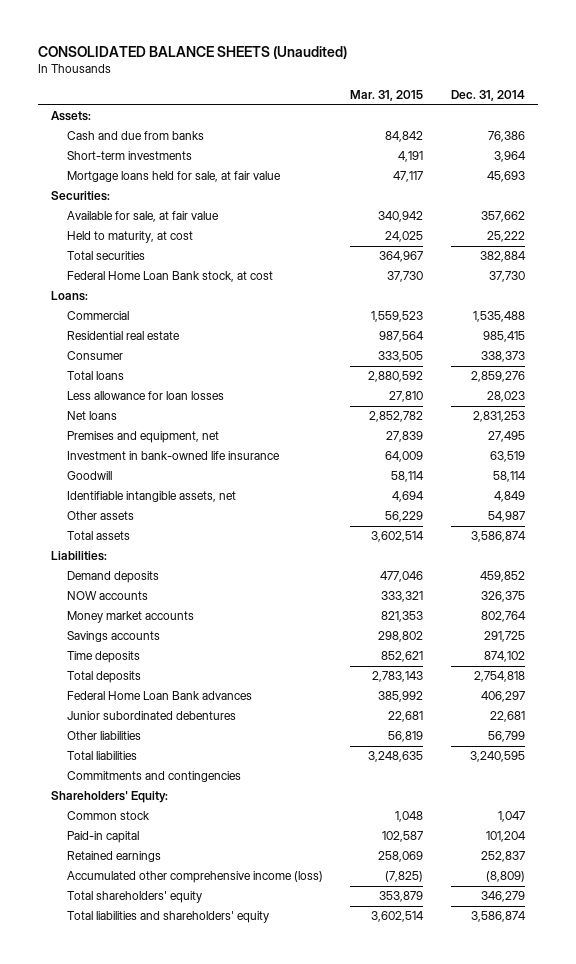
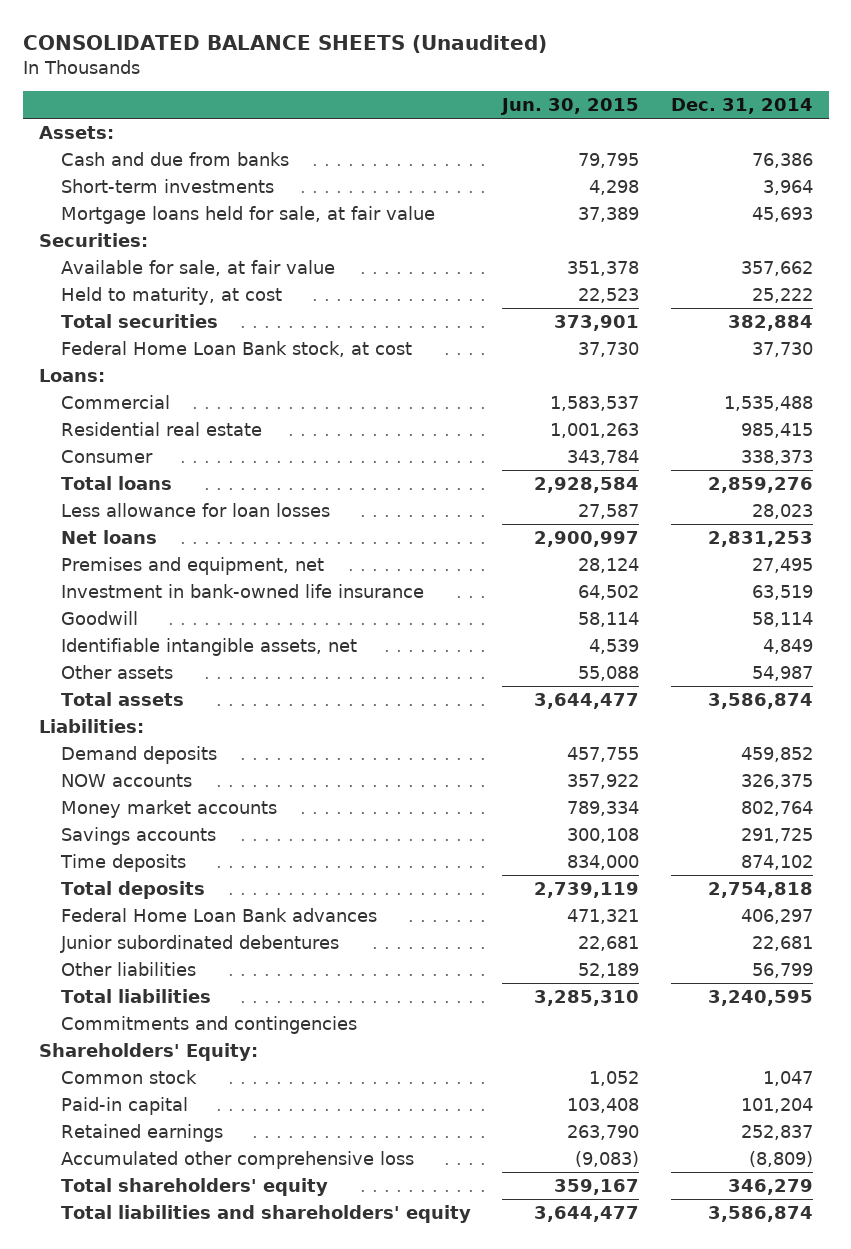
- | Mar. 31, 2015 | Dec. 31, 2014
+ | Jun. 30, 2015 | Dec. 31, 2014
- Accumulated other comprehensive income (loss) | (7,825) | (8,809)
+ Accumulated other comprehensive loss | (9,083) | (8,809)

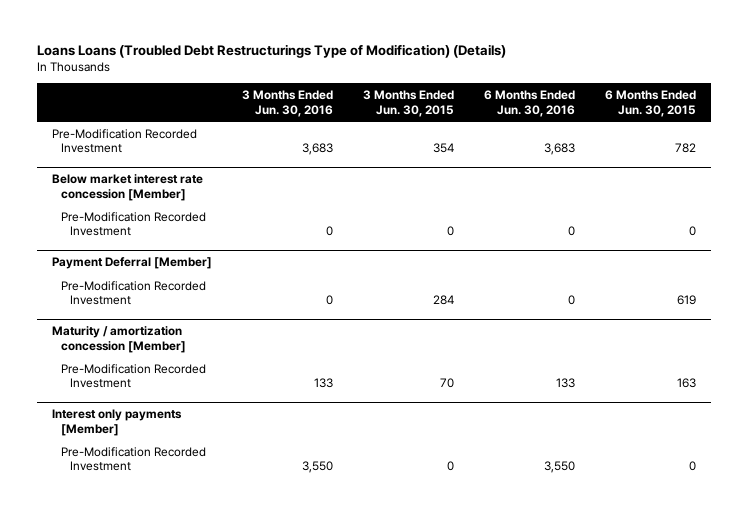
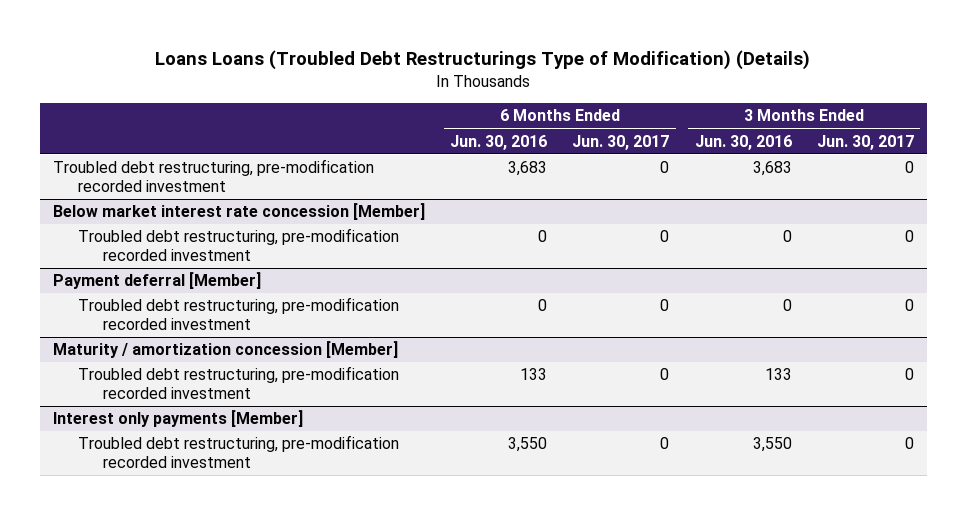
- | 3 Months Ended Jun. 30, 2016 | 3 Months Ended Jun. 30, 2015 | 6 Months Ended Jun. 30, 2016 | 6 Months Ended Jun. 30, 2015
+ | 6 Months Ended Jun. 30, 2016 | 6 Months Ended Jun. 30, 2017 | 3 Months Ended Jun. 30, 2016 | 3 Months Ended Jun. 30, 2017
- Pre-Modification Recorded Investment | 3,683 | 354 | 3,683 | 782
+ Troubled debt restructuring, pre-modification recorded investment | 3,683 | 0 | 3,683 | 0
@ Below market interest rate concession [Member]
- Pre-Modification Recorded Investment | 0 | 0 | 0 | 0
- Payment Deferral [Member]
- Pre-Modification Recorded Investment | 0 | 284 | 0 | 619
@ Below market interest rate concession [Member]
+ Troubled debt restructuring, pre-modification recorded investment | 0 | 0 | 0 | 0
+ Payment deferral [Member]
+ Troubled debt restructuring, pre-modification recorded investment | 0 | 0 | 0 | 0
@ Maturity / amortization concession [Member]
- Pre-Modification Recorded Investment | 133 | 70 | 133 | 163
+ Troubled debt restructuring, pre-modification recorded investment | 133 | 0 | 133 | 0
@ Interest only payments [Member]
- Pre-Modification Recorded Investment | 3,550 | 0 | 3,550 | 0
+ Troubled debt restructuring, pre-modification recorded investment | 3,550 | 0 | 3,550 | 0

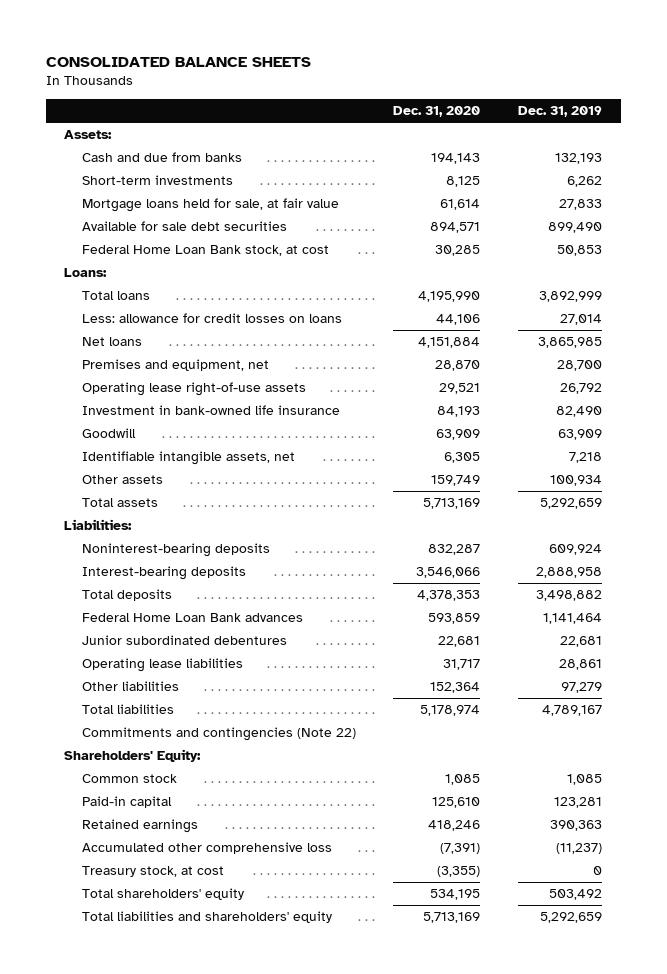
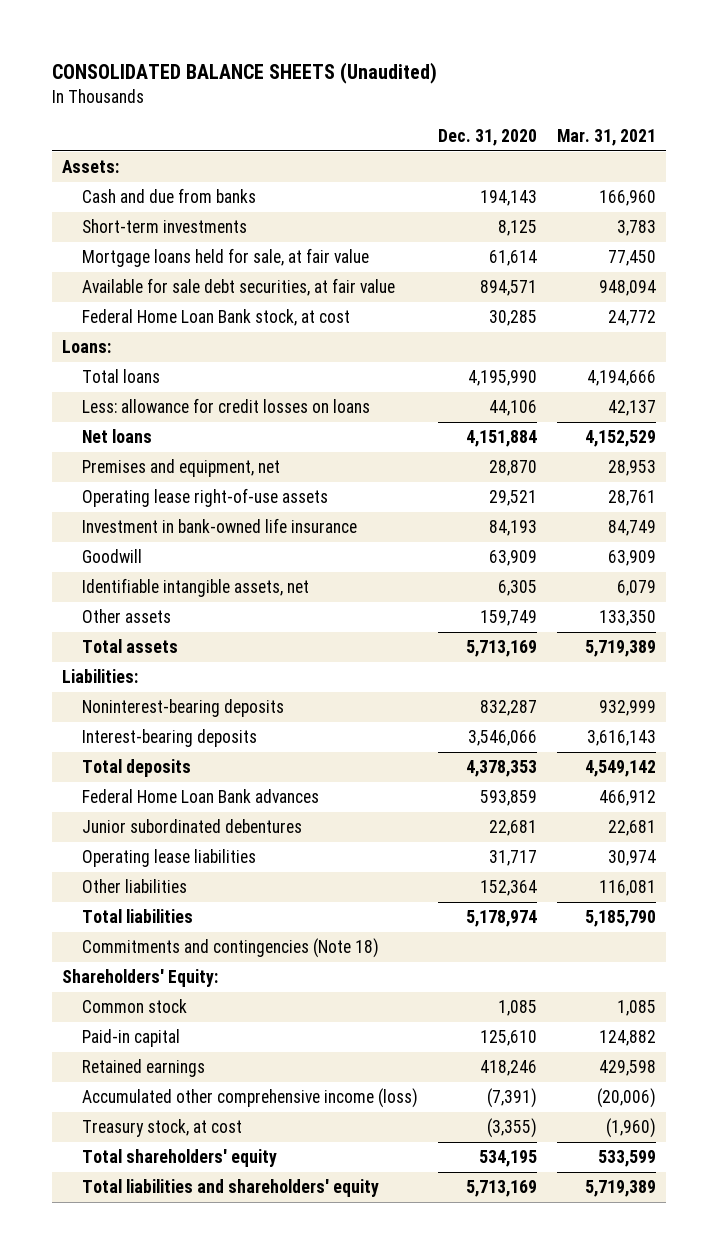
- CONSOLIDATED BALANCE SHEETS
+ CONSOLIDATED BALANCE SHEETS (Unaudited)
- | Dec. 31, 2020 | Dec. 31, 2019
+ | Dec. 31, 2020 | Mar. 31, 2021
- Available for sale debt securities | 894,571 | 899,490
+ Available for sale debt securities, at fair value | 894,571 | 948,094
- Commitments and contingencies (Note 22)
+ Commitments and contingencies (Note 18)
- Accumulated other comprehensive loss | (7,391) | (11,237)
+ Accumulated other comprehensive income (loss) | (7,391) | (20,006)

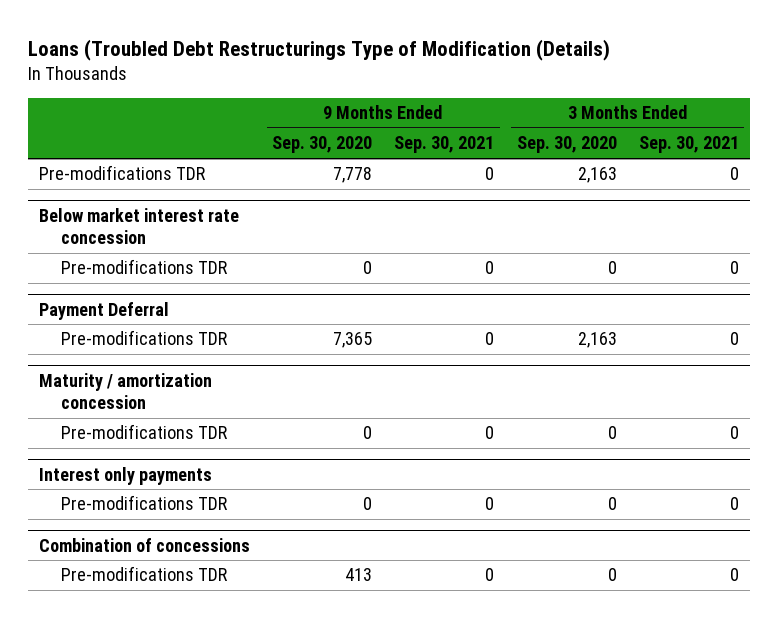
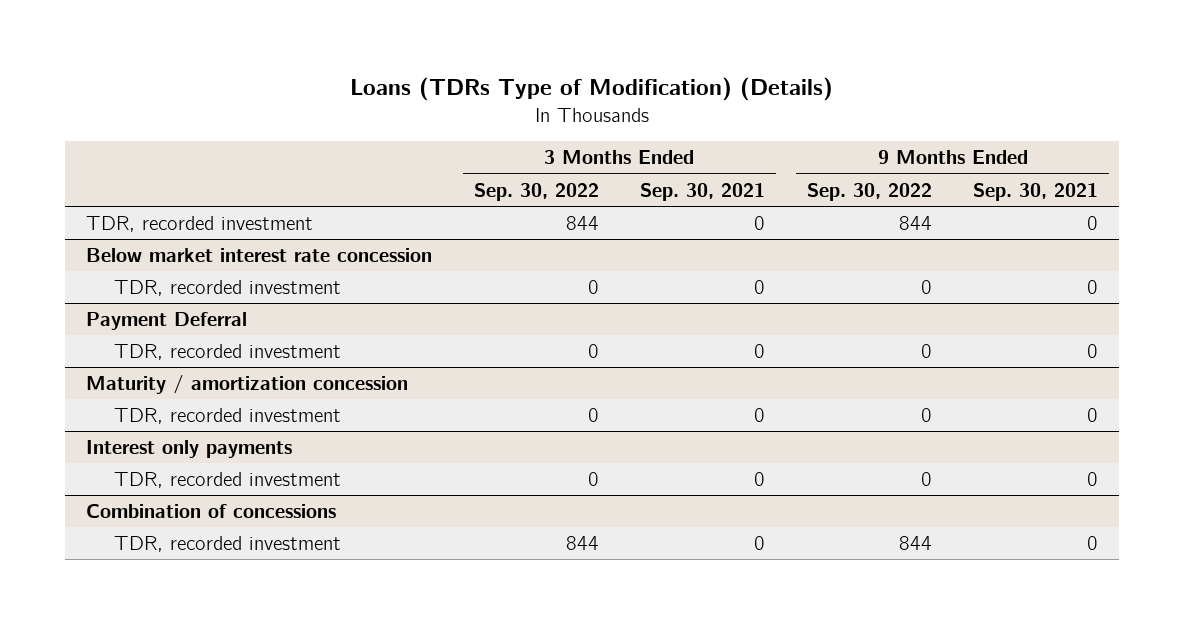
- Loans (Troubled Debt Restructurings Type of Modification (Details)
+ Loans (TDRs Type of Modification) (Details)
- | 9 Months Ended Sep. 30, 2020 | 9 Months Ended Sep. 30, 2021 | 3 Months Ended Sep. 30, 2020 | 3 Months Ended Sep. 30, 2021
+ | 3 Months Ended Sep. 30, 2022 | 3 Months Ended Sep. 30, 2021 | 9 Months Ended Sep. 30, 2022 | 9 Months Ended Sep. 30, 2021
- Pre-modifications TDR | 7,778 | 0 | 2,163 | 0
+ TDR, recorded investment | 844 | 0 | 844 | 0
@ Below market interest rate concession
- Pre-modifications TDR | 0 | 0 | 0 | 0
+ TDR, recorded investment | 0 | 0 | 0 | 0
@ Payment Deferral
- Pre-modifications TDR | 7,365 | 0 | 2,163 | 0
+ TDR, recorded investment | 0 | 0 | 0 | 0
@ Maturity / amortization concession
- Pre-modifications TDR | 0 | 0 | 0 | 0
+ TDR, recorded investment | 0 | 0 | 0 | 0
@ Interest only payments
- Pre-modifications TDR | 0 | 0 | 0 | 0
+ TDR, recorded investment | 0 | 0 | 0 | 0
@ Combination of concessions
- Pre-modifications TDR | 413 | 0 | 0 | 0
+ TDR, recorded investment | 844 | 0 | 844 | 0

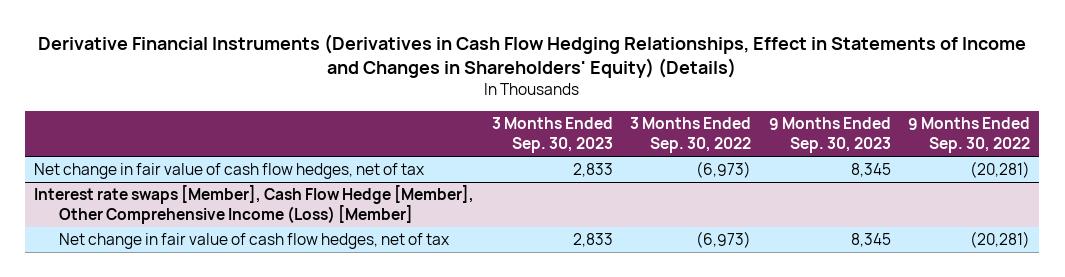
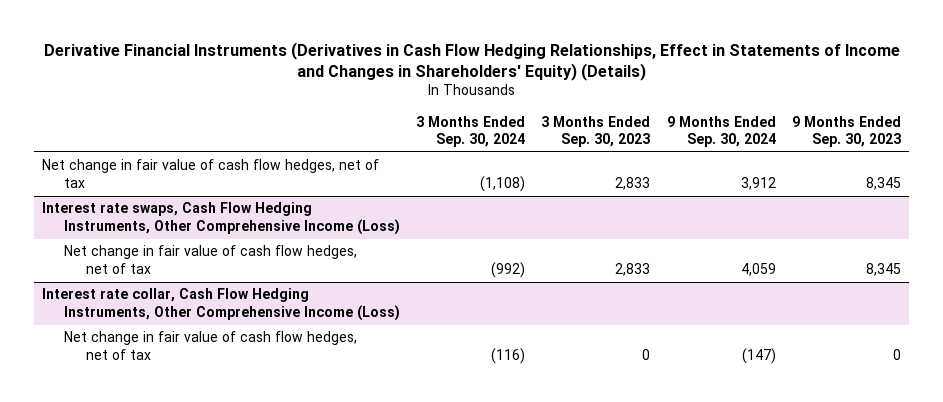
- | 3 Months Ended Sep. 30, 2023 | 3 Months Ended Sep. 30, 2022 | 9 Months Ended Sep. 30, 2023 | 9 Months Ended Sep. 30, 2022
+ | 3 Months Ended Sep. 30, 2024 | 3 Months Ended Sep. 30, 2023 | 9 Months Ended Sep. 30, 2024 | 9 Months Ended Sep. 30, 2023
- Interest rate swaps [Member], Cash Flow Hedge [Member], Other Comprehensive Income (Loss) [Member]
+ Interest rate swaps, Cash Flow Hedging Instruments, Other Comprehensive Income (Loss)
+ Interest rate collar, Cash Flow Hedging Instruments, Other Comprehensive Income (Loss)
+ Net change in fair value of cash flow hedges, net of tax | (116) | 0 | (147) | 0

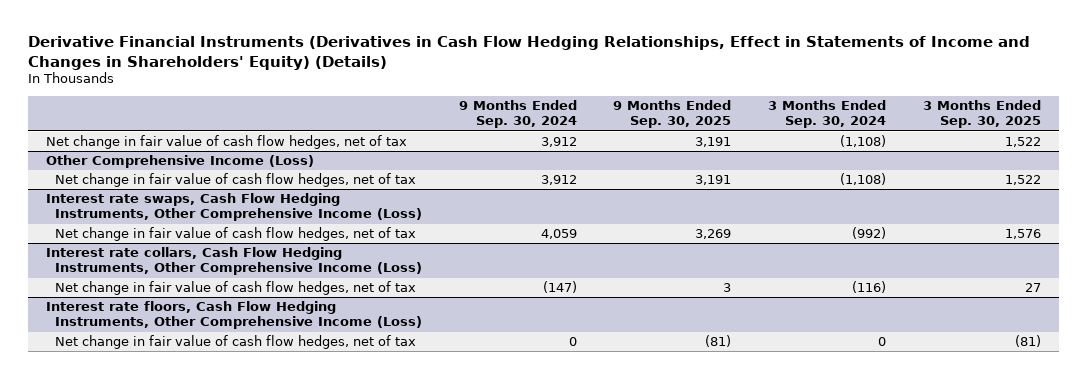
- | 3 Months Ended Sep. 30, 2024 | 3 Months Ended Sep. 30, 2023 | 9 Months Ended Sep. 30, 2024 | 9 Months Ended Sep. 30, 2023
+ | 9 Months Ended Sep. 30, 2024 | 9 Months Ended Sep. 30, 2025 | 3 Months Ended Sep. 30, 2024 | 3 Months Ended Sep. 30, 2025
+ Other Comprehensive Income (Loss)
+ Net change in fair value of cash flow hedges, net of tax | 3,912 | 3,191 | (1,108) | 1,522
- Interest rate collar, Cash Flow Hedging Instruments, Other Comprehensive Income (Loss)
+ Interest rate collars, Cash Flow Hedging Instruments, Other Comprehensive Income (Loss)
+ Interest rate floors, Cash Flow Hedging Instruments, Other Comprehensive Income (Loss)
+ Net change in fair value of cash flow hedges, net of tax | 0 | (81) | 0 | (81)

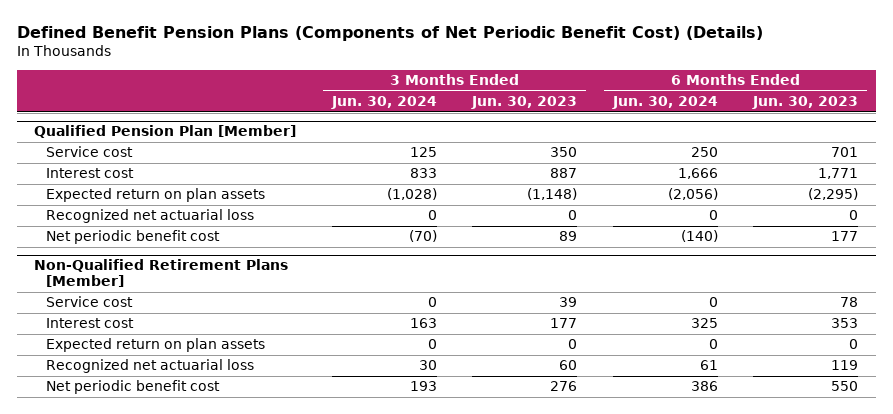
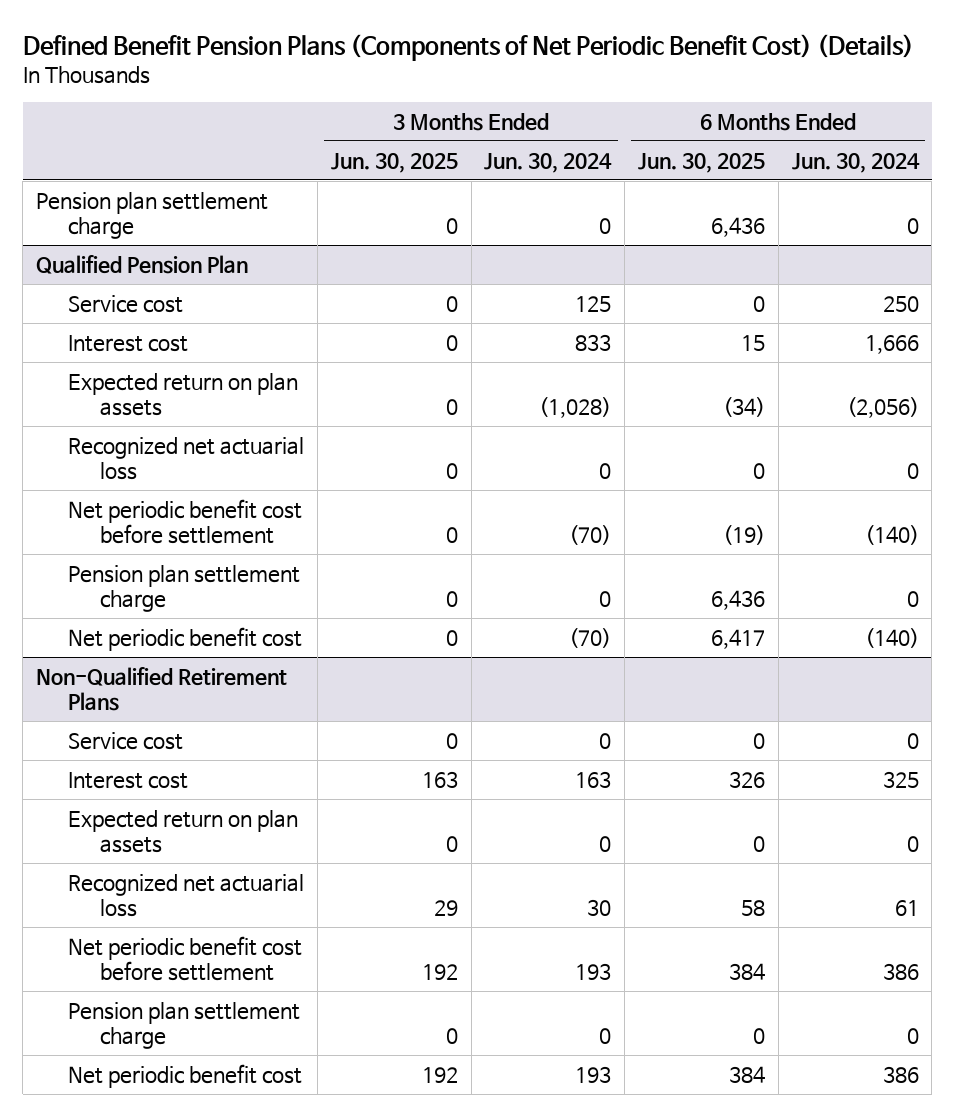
- | 3 Months Ended Jun. 30, 2024 | 3 Months Ended Jun. 30, 2023 | 6 Months Ended Jun. 30, 2024 | 6 Months Ended Jun. 30, 2023
+ | 3 Months Ended Jun. 30, 2025 | 3 Months Ended Jun. 30, 2024 | 6 Months Ended Jun. 30, 2025 | 6 Months Ended Jun. 30, 2024
- Qualified Pension Plan [Member]
+ Pension plan settlement charge | 0 | 0 | 6,436 | 0
+ Qualified Pension Plan
+ Net periodic benefit cost before settlement | 0 | (70) | (19) | (140)
+ Pension plan settlement charge | 0 | 0 | 6,436 | 0
- Non-Qualified Retirement Plans [Member]
+ Non-Qualified Retirement Plans
+ Net periodic benefit cost before settlement | 192 | 193 | 384 | 386
+ Pension plan settlement charge | 0 | 0 | 0 | 0

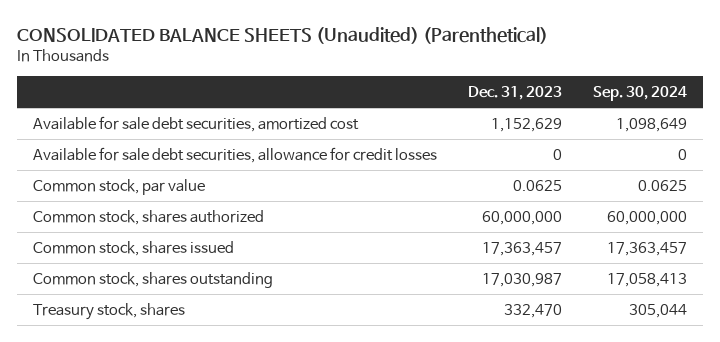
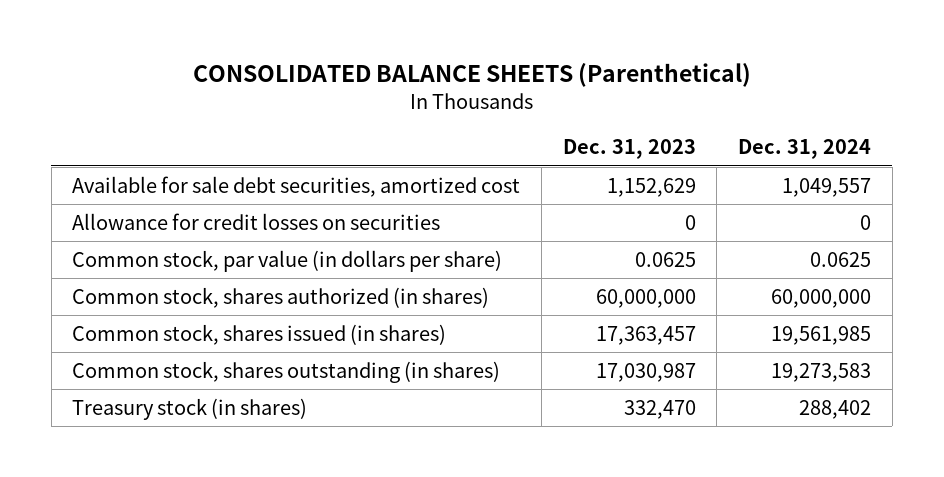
- CONSOLIDATED BALANCE SHEETS (Unaudited) (Parenthetical)
+ CONSOLIDATED BALANCE SHEETS (Parenthetical)
- | Dec. 31, 2023 | Sep. 30, 2024
+ | Dec. 31, 2023 | Dec. 31, 2024
- Available for sale debt securities, allowance for credit losses | 0 | 0
- Common stock, par value | 0.0625 | 0.0625
- Common stock, shares authorized | 60,000,000 | 60,000,000
- Common stock, shares issued | 17,363,457 | 17,363,457
- Common stock, shares outstanding | 17,030,987 | 17,058,413
- Treasury stock, shares | 332,470 | 305,044
+ Allowance for credit losses on securities | 0 | 0
+ Common stock, par value (in dollars per share) | 0.0625 | 0.0625
+ Common stock, shares authorized (in shares) | 60,000,000 | 60,000,000
+ Common stock, shares issued (in shares) | 17,363,457 | 19,561,985
+ Common stock, shares outstanding (in shares) | 17,030,987 | 19,273,583
+ Treasury stock (in shares) | 332,470 | 288,402

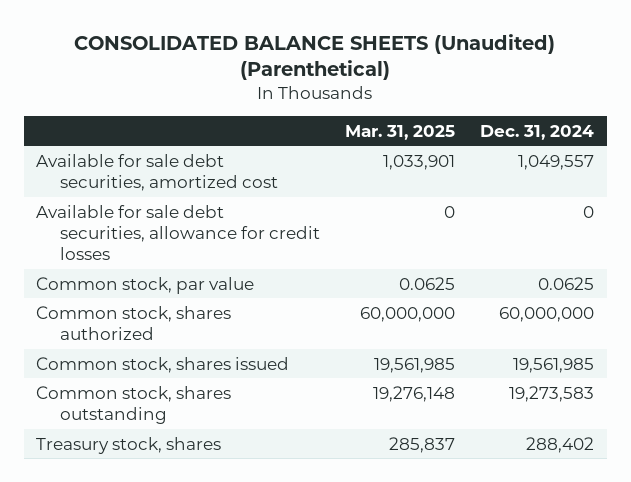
- CONSOLIDATED BALANCE SHEETS (Parenthetical)
+ CONSOLIDATED BALANCE SHEETS (Unaudited) (Parenthetical)
- | Dec. 31, 2023 | Dec. 31, 2024
+ | Mar. 31, 2025 | Dec. 31, 2024
- Allowance for credit losses on securities | 0 | 0
- Common stock, par value (in dollars per share) | 0.0625 | 0.0625
- Common stock, shares authorized (in shares) | 60,000,000 | 60,000,000
- Common stock, shares issued (in shares) | 17,363,457 | 19,561,985
- Common stock, shares outstanding (in shares) | 17,030,987 | 19,273,583
- Treasury stock (in shares) | 332,470 | 288,402
+ Available for sale debt securities, allowance for credit losses | 0 | 0
+ Common stock, par value | 0.0625 | 0.0625
+ Common stock, shares authorized | 60,000,000 | 60,000,000
+ Common stock, shares issued | 19,561,985 | 19,561,985
+ Common stock, shares outstanding | 19,276,148 | 19,273,583
+ Treasury stock, shares | 285,837 | 288,402

